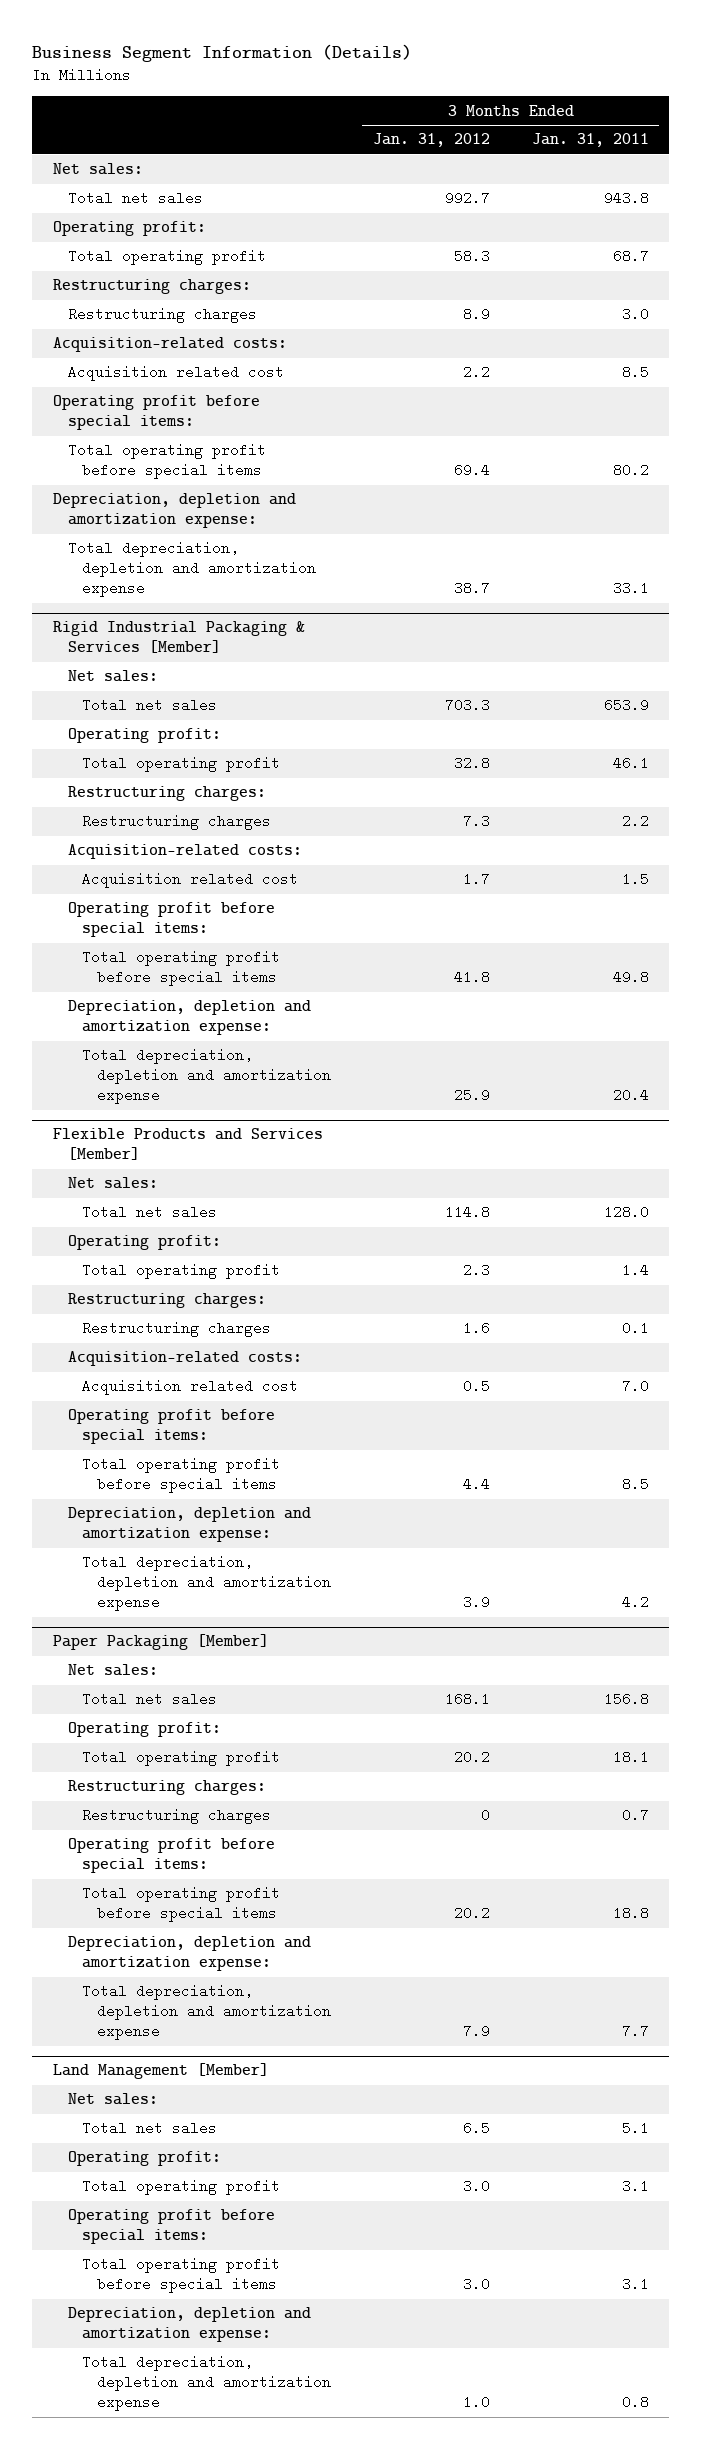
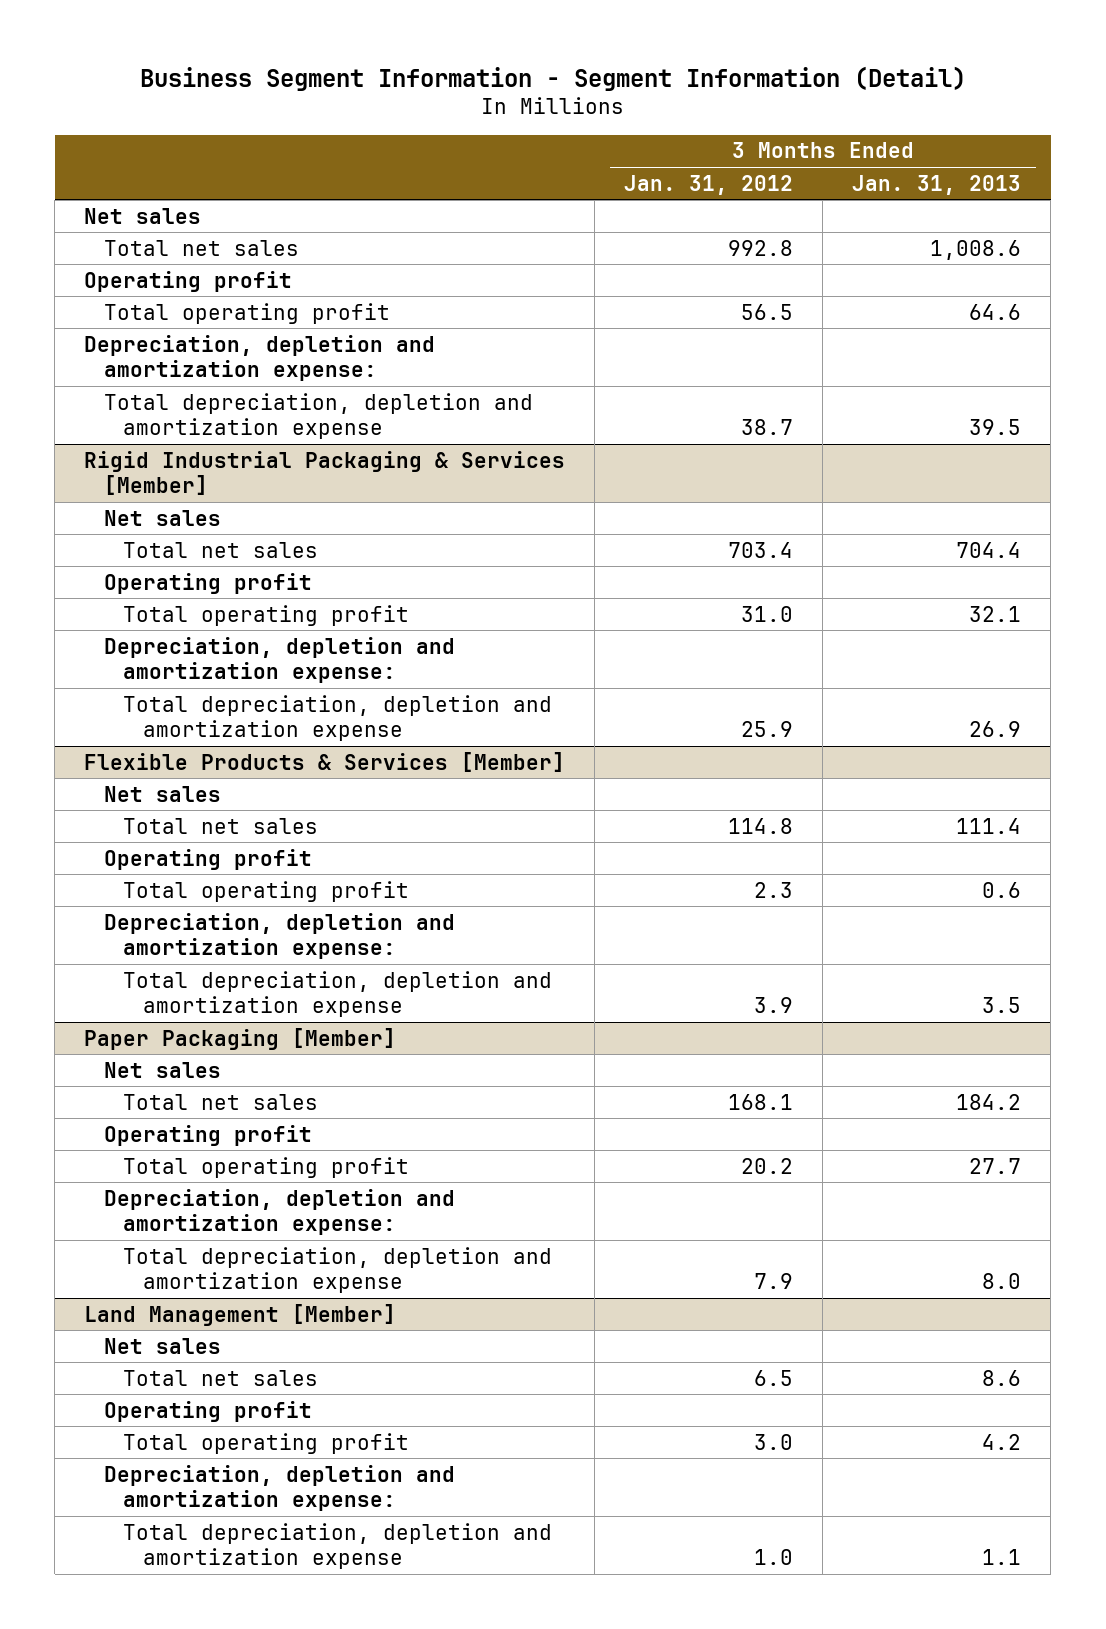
- Business Segment Information (Details)
+ Business Segment Information - Segment Information (Detail)
- | 3 Months Ended Jan. 31, 2012 | 3 Months Ended Jan. 31, 2011
+ | 3 Months Ended Jan. 31, 2012 | 3 Months Ended Jan. 31, 2013
- Net sales:
- Total net sales | 992.7 | 943.8
- Operating profit:
- Total operating profit | 58.3 | 68.7
- Restructuring charges:
- Restructuring charges | 8.9 | 3.0
- Acquisition-related costs:
- Acquisition related cost | 2.2 | 8.5
- Operating profit before special items:
- Total operating profit before special items | 69.4 | 80.2
+ Net sales
+ Total net sales | 992.8 | 1,008.6
+ Operating profit
+ Total operating profit | 56.5 | 64.6
@ Rigid Industrial Packaging & Services [Member]
- Net sales:
- Total net sales | 703.3 | 653.9
- Operating profit:
- Total operating profit | 32.8 | 46.1
- Restructuring charges:
- Restructuring charges | 7.3 | 2.2
- Acquisition-related costs:
- Acquisition related cost | 1.7 | 1.5
- Operating profit before special items:
- Total operating profit before special items | 41.8 | 49.8
+ Net sales
+ Total net sales | 703.4 | 704.4
+ Operating profit
+ Total operating profit | 31.0 | 32.1
- Flexible Products and Services [Member]
- Net sales:
+ Flexible Products & Services [Member]
+ Net sales
- Operating profit:
+ Operating profit
- Restructuring charges:
- Restructuring charges | 1.6 | 0.1
- Acquisition-related costs:
- Acquisition related cost | 0.5 | 7.0
- Operating profit before special items:
- Total operating profit before special items | 4.4 | 8.5
@ Paper Packaging [Member]
- Net sales:
+ Net sales
- Operating profit:
+ Operating profit
- Restructuring charges:
- Restructuring charges | 0 | 0.7
- Operating profit before special items:
- Total operating profit before special items | 20.2 | 18.8
@ Land Management [Member]
- Net sales:
+ Net sales
- Operating profit:
+ Operating profit
- Operating profit before special items:
- Total operating profit before special items | 3.0 | 3.1

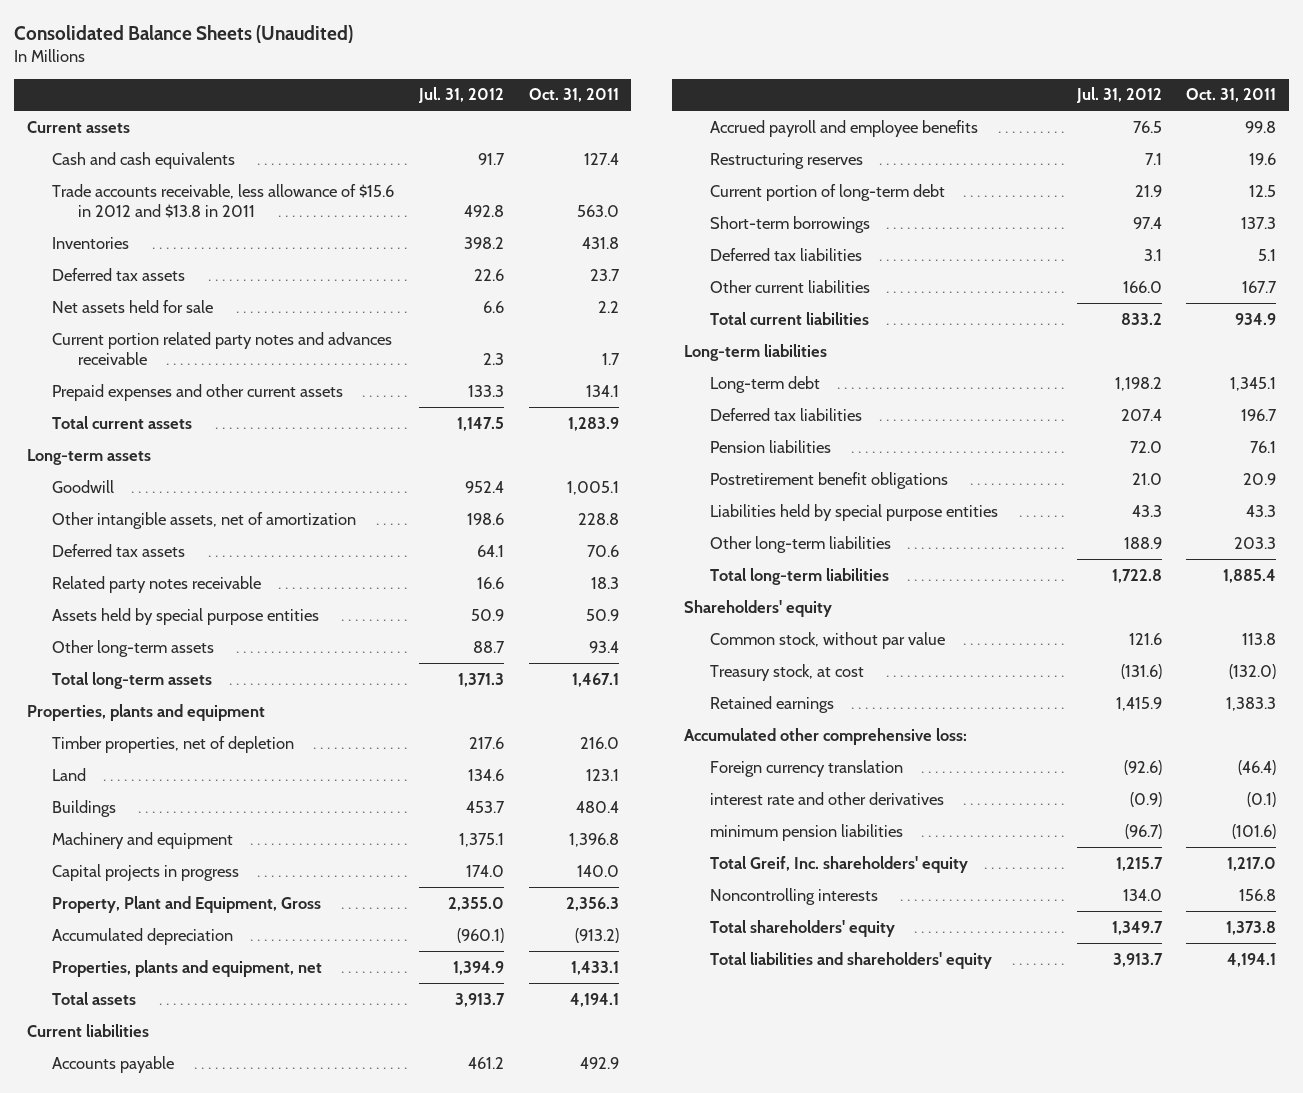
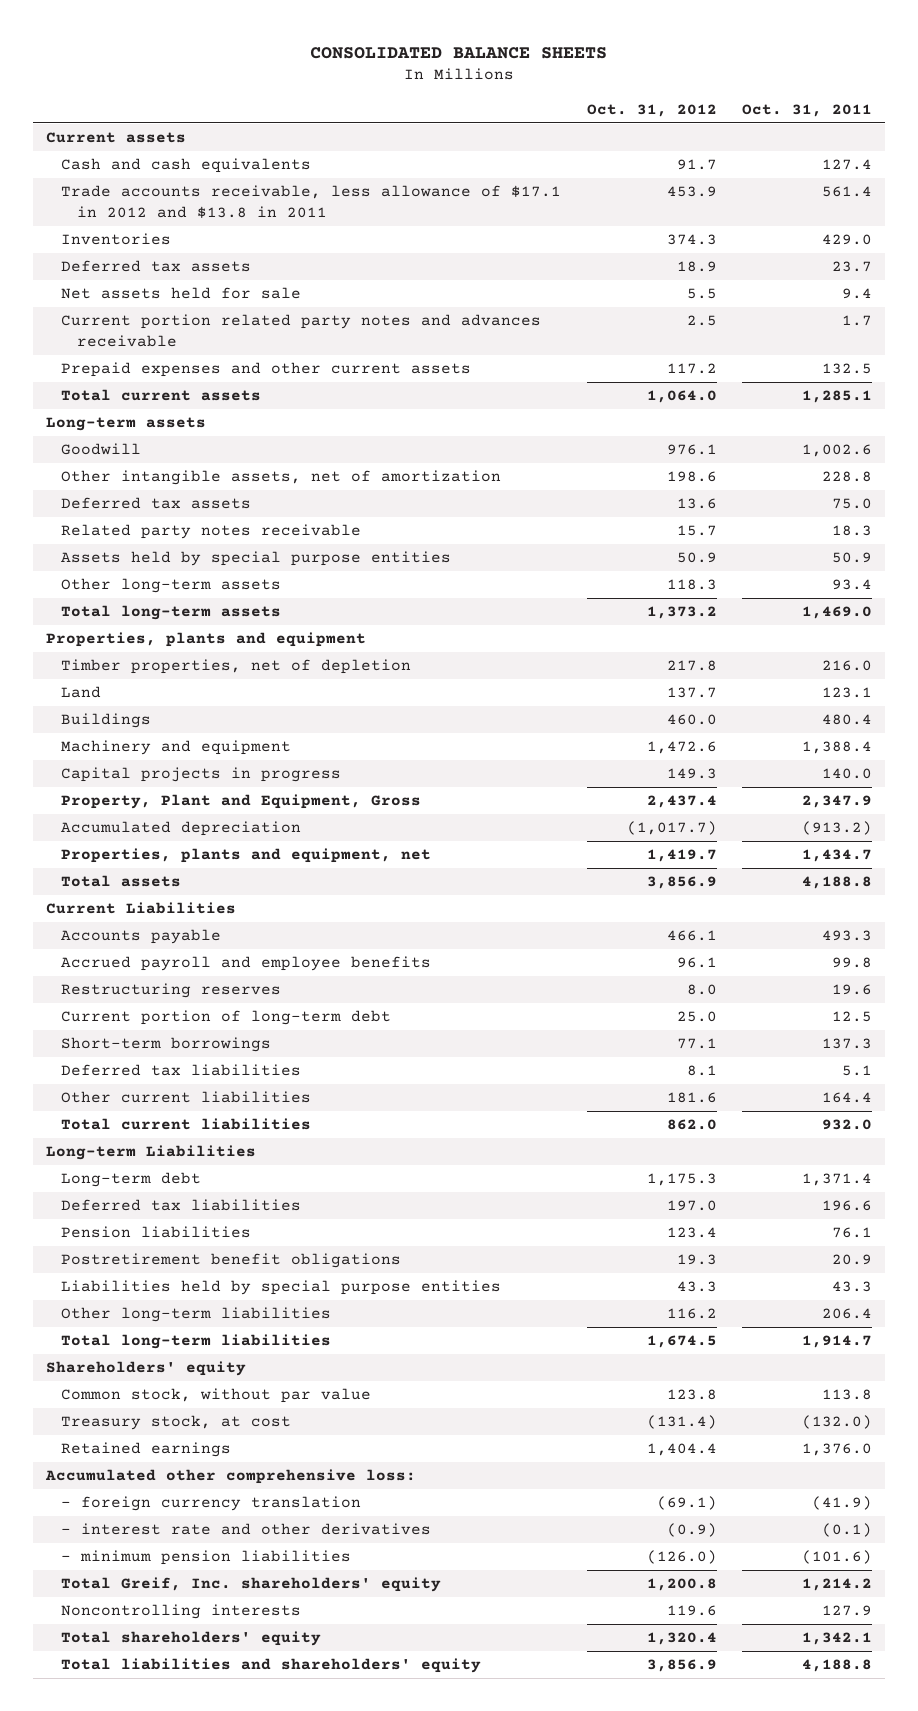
- Consolidated Balance Sheets (Unaudited)
+ CONSOLIDATED BALANCE SHEETS
- | Jul. 31, 2012 | Oct. 31, 2011
+ | Oct. 31, 2012 | Oct. 31, 2011
- Trade accounts receivable, less allowance of $15.6 in 2012 and $13.8 in 2011 | 492.8 | 563.0
- Inventories | 398.2 | 431.8
+ Trade accounts receivable, less allowance of $17.1 in 2012 and $13.8 in 2011 | 453.9 | 561.4
+ Inventories | 374.3 | 429.0
- Net assets held for sale | 6.6 | 2.2
+ Net assets held for sale | 5.5 | 9.4
- Prepaid expenses and other current assets | 133.3 | 134.1
- Total current assets | 1,147.5 | 1,283.9
+ Prepaid expenses and other current assets | 117.2 | 132.5
+ Total current assets | 1,064.0 | 1,285.1
- Goodwill | 952.4 | 1,005.1
+ Goodwill | 976.1 | 1,002.6
- Deferred tax assets | 64.1 | 70.6
+ Deferred tax assets | 13.6 | 75.0
- Total long-term assets | 1,371.3 | 1,467.1
+ Total long-term assets | 1,373.2 | 1,469.0
- Machinery and equipment | 1,375.1 | 1,396.8
+ Machinery and equipment | 1,472.6 | 1,388.4
- Property, Plant and Equipment, Gross | 2,355.0 | 2,356.3
+ Property, Plant and Equipment, Gross | 2,437.4 | 2,347.9
- Properties, plants and equipment, net | 1,394.9 | 1,433.1
- Total assets | 3,913.7 | 4,194.1
- Current liabilities
- Accounts payable | 461.2 | 492.9
+ Properties, plants and equipment, net | 1,419.7 | 1,434.7
+ Total assets | 3,856.9 | 4,188.8
+ Current Liabilities
+ Accounts payable | 466.1 | 493.3
- Other current liabilities | 166.0 | 167.7
- Total current liabilities | 833.2 | 934.9
- Long-term liabilities
- Long-term debt | 1,198.2 | 1,345.1
- Deferred tax liabilities | 207.4 | 196.7
+ Other current liabilities | 181.6 | 164.4
+ Total current liabilities | 862.0 | 932.0
+ Long-term Liabilities
+ Long-term debt | 1,175.3 | 1,371.4
+ Deferred tax liabilities | 197.0 | 196.6
- Other long-term liabilities | 188.9 | 203.3
- Total long-term liabilities | 1,722.8 | 1,885.4
+ Other long-term liabilities | 116.2 | 206.4
+ Total long-term liabilities | 1,674.5 | 1,914.7
- Retained earnings | 1,415.9 | 1,383.3
+ Retained earnings | 1,404.4 | 1,376.0
- Foreign currency translation | (92.6) | (46.4)
- interest rate and other derivatives | (0.9) | (0.1)
- minimum pension liabilities | (96.7) | (101.6)
- Total Greif, Inc. shareholders' equity | 1,215.7 | 1,217.0
- Noncontrolling interests | 134.0 | 156.8
- Total shareholders' equity | 1,349.7 | 1,373.8
- Total liabilities and shareholders' equity | 3,913.7 | 4,194.1
+ - foreign currency translation | (69.1) | (41.9)
+ - interest rate and other derivatives | (0.9) | (0.1)
+ - minimum pension liabilities | (126.0) | (101.6)
+ Total Greif, Inc. shareholders' equity | 1,200.8 | 1,214.2
+ Noncontrolling interests | 119.6 | 127.9
+ Total shareholders' equity | 1,320.4 | 1,342.1
+ Total liabilities and shareholders' equity | 3,856.9 | 4,188.8

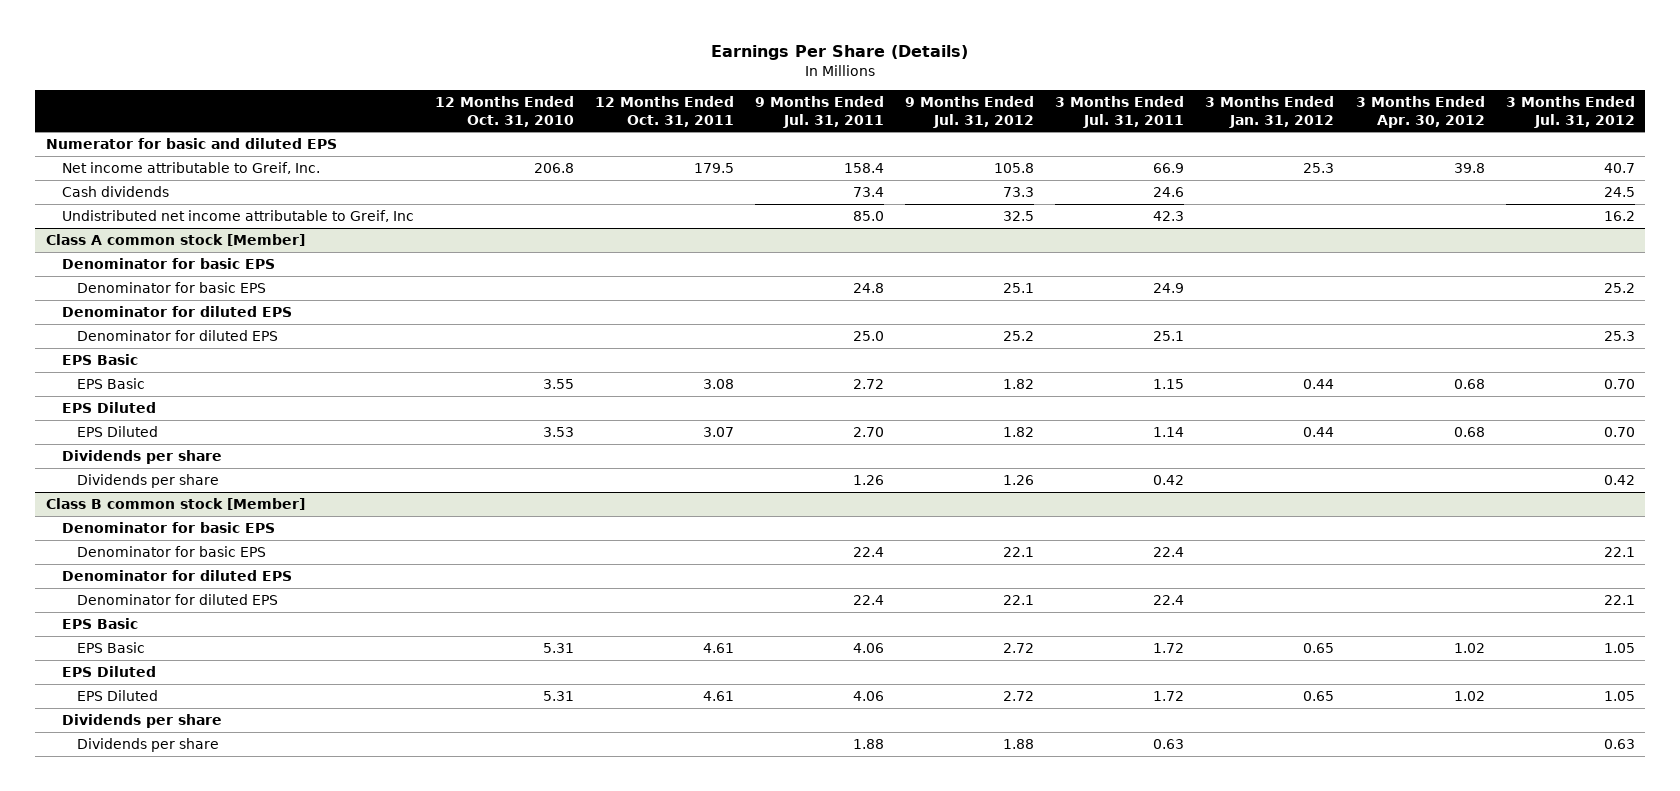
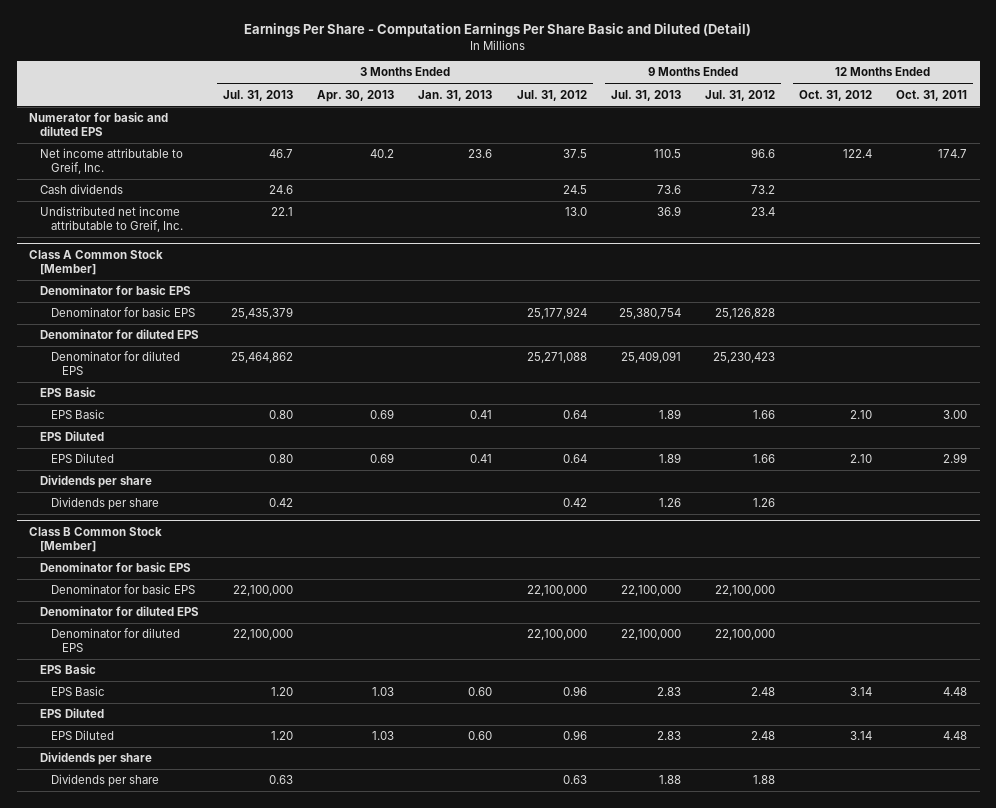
- Earnings Per Share (Details)
+ Earnings Per Share - Computation Earnings Per Share Basic and Diluted (Detail)
- | 12 Months Ended Oct. 31, 2010 | 12 Months Ended Oct. 31, 2011 | 9 Months Ended Jul. 31, 2011 | 9 Months Ended Jul. 31, 2012 | 3 Months Ended Jul. 31, 2011 | 3 Months Ended Jan. 31, 2012 | 3 Months Ended Apr. 30, 2012 | 3 Months Ended Jul. 31, 2012
+ | 3 Months Ended Jul. 31, 2013 | 3 Months Ended Apr. 30, 2013 | 3 Months Ended Jan. 31, 2013 | 3 Months Ended Jul. 31, 2012 | 9 Months Ended Jul. 31, 2013 | 9 Months Ended Jul. 31, 2012 | 12 Months Ended Oct. 31, 2012 | 12 Months Ended Oct. 31, 2011
- Net income attributable to Greif, Inc. | 206.8 | 179.5 | 158.4 | 105.8 | 66.9 | 25.3 | 39.8 | 40.7
- Cash dividends | | | 73.4 | 73.3 | 24.6 | | | 24.5
- Undistributed net income attributable to Greif, Inc | | | 85.0 | 32.5 | 42.3 | | | 16.2
- Class A common stock [Member]
+ Net income attributable to Greif, Inc. | 46.7 | 40.2 | 23.6 | 37.5 | 110.5 | 96.6 | 122.4 | 174.7
+ Cash dividends | 24.6 | | | 24.5 | 73.6 | 73.2 | |
+ Undistributed net income attributable to Greif, Inc. | 22.1 | | | 13.0 | 36.9 | 23.4 | |
+ Class A Common Stock [Member]
- Denominator for basic EPS | | | 24.8 | 25.1 | 24.9 | | | 25.2
+ Denominator for basic EPS | 25,435,379 | | | 25,177,924 | 25,380,754 | 25,126,828 | |
- Denominator for diluted EPS | | | 25.0 | 25.2 | 25.1 | | | 25.3
+ Denominator for diluted EPS | 25,464,862 | | | 25,271,088 | 25,409,091 | 25,230,423 | |
- EPS Basic | 3.55 | 3.08 | 2.72 | 1.82 | 1.15 | 0.44 | 0.68 | 0.70
+ EPS Basic | 0.80 | 0.69 | 0.41 | 0.64 | 1.89 | 1.66 | 2.10 | 3.00
- EPS Diluted | 3.53 | 3.07 | 2.70 | 1.82 | 1.14 | 0.44 | 0.68 | 0.70
+ EPS Diluted | 0.80 | 0.69 | 0.41 | 0.64 | 1.89 | 1.66 | 2.10 | 2.99
- Class B common stock [Member]
+ Class B Common Stock [Member]
- Denominator for basic EPS | | | 22.4 | 22.1 | 22.4 | | | 22.1
+ Denominator for basic EPS | 22,100,000 | | | 22,100,000 | 22,100,000 | 22,100,000 | |
- Denominator for diluted EPS | | | 22.4 | 22.1 | 22.4 | | | 22.1
+ Denominator for diluted EPS | 22,100,000 | | | 22,100,000 | 22,100,000 | 22,100,000 | |
- EPS Basic | 5.31 | 4.61 | 4.06 | 2.72 | 1.72 | 0.65 | 1.02 | 1.05
+ EPS Basic | 1.20 | 1.03 | 0.60 | 0.96 | 2.83 | 2.48 | 3.14 | 4.48
- EPS Diluted | 5.31 | 4.61 | 4.06 | 2.72 | 1.72 | 0.65 | 1.02 | 1.05
+ EPS Diluted | 1.20 | 1.03 | 0.60 | 0.96 | 2.83 | 2.48 | 3.14 | 4.48

